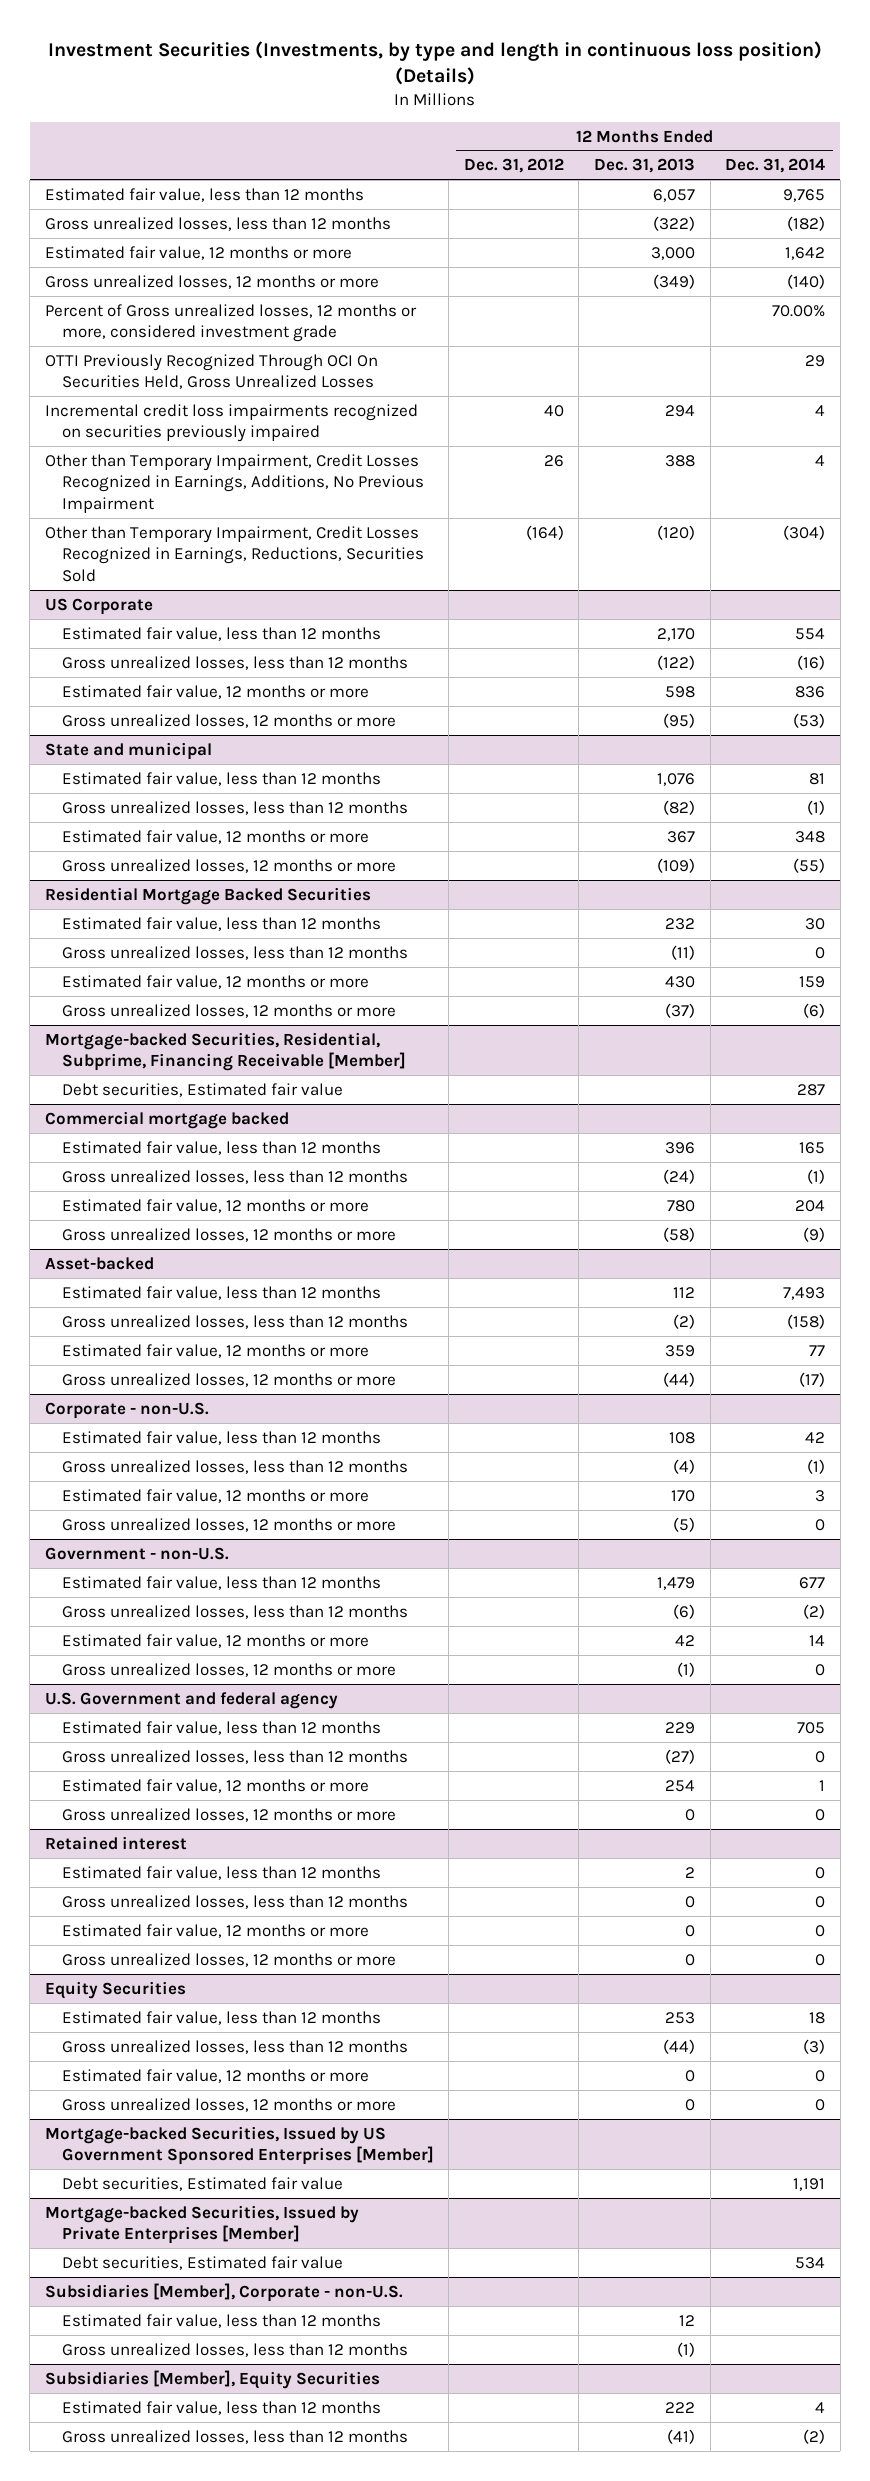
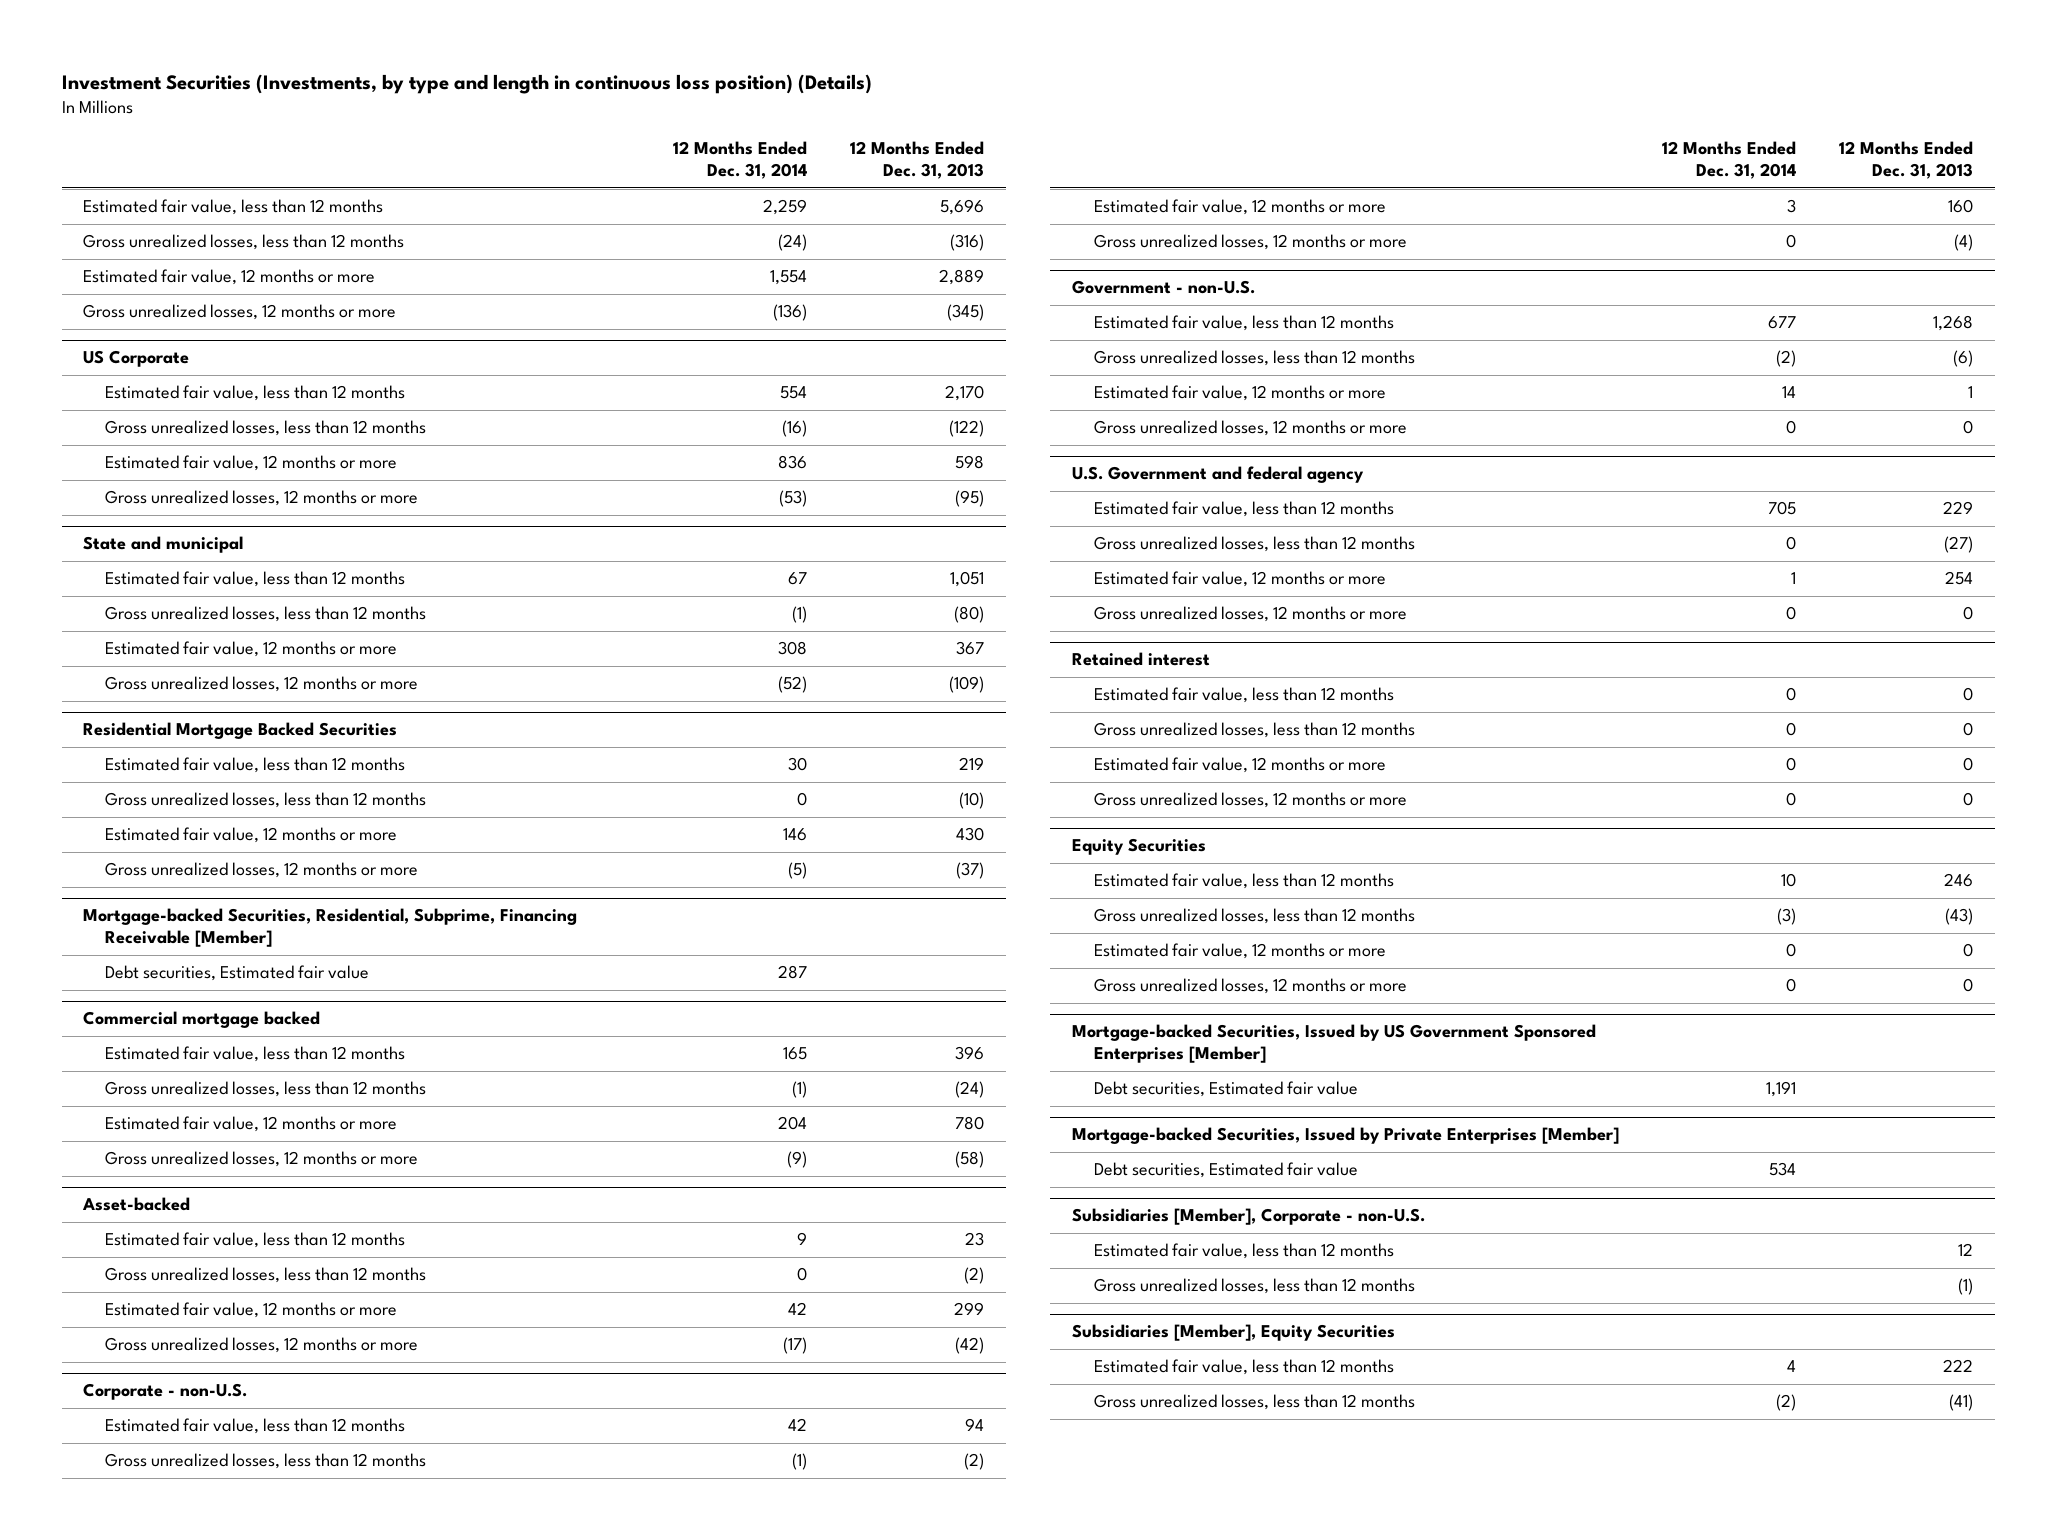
- | 12 Months Ended Dec. 31, 2012 | 12 Months Ended Dec. 31, 2013 | 12 Months Ended Dec. 31, 2014
+ | 12 Months Ended Dec. 31, 2014 | 12 Months Ended Dec. 31, 2013
- Estimated fair value, less than 12 months | | 6,057 | 9,765
- Gross unrealized losses, less than 12 months | | (322) | (182)
- Estimated fair value, 12 months or more | | 3,000 | 1,642
- Gross unrealized losses, 12 months or more | | (349) | (140)
- Percent of Gross unrealized losses, 12 months or more, considered investment grade | | | 70.00%
- OTTI Previously Recognized Through OCI On Securities Held, Gross Unrealized Losses | | | 29
- Incremental credit loss impairments recognized on securities previously impaired | 40 | 294 | 4
- Other than Temporary Impairment, Credit Losses Recognized in Earnings, Additions, No Previous Impairment | 26 | 388 | 4
- Other than Temporary Impairment, Credit Losses Recognized in Earnings, Reductions, Securities Sold | (164) | (120) | (304)
+ Estimated fair value, less than 12 months | 2,259 | 5,696
+ Gross unrealized losses, less than 12 months | (24) | (316)
+ Estimated fair value, 12 months or more | 1,554 | 2,889
+ Gross unrealized losses, 12 months or more | (136) | (345)
@ State and municipal
- Estimated fair value, less than 12 months | | 1,076 | 81
- Gross unrealized losses, less than 12 months | | (82) | (1)
- Estimated fair value, 12 months or more | | 367 | 348
- Gross unrealized losses, 12 months or more | | (109) | (55)
+ Estimated fair value, less than 12 months | 67 | 1,051
+ Gross unrealized losses, less than 12 months | (1) | (80)
+ Estimated fair value, 12 months or more | 308 | 367
+ Gross unrealized losses, 12 months or more | (52) | (109)
@ Residential Mortgage Backed Securities
- Estimated fair value, less than 12 months | | 232 | 30
- Gross unrealized losses, less than 12 months | | (11) | 0
- Estimated fair value, 12 months or more | | 430 | 159
- Gross unrealized losses, 12 months or more | | (37) | (6)
+ Estimated fair value, less than 12 months | 30 | 219
+ Gross unrealized losses, less than 12 months | 0 | (10)
+ Estimated fair value, 12 months or more | 146 | 430
+ Gross unrealized losses, 12 months or more | (5) | (37)
@ Asset-backed
- Estimated fair value, less than 12 months | | 112 | 7,493
- Gross unrealized losses, less than 12 months | | (2) | (158)
- Estimated fair value, 12 months or more | | 359 | 77
- Gross unrealized losses, 12 months or more | | (44) | (17)
+ Estimated fair value, less than 12 months | 9 | 23
+ Gross unrealized losses, less than 12 months | 0 | (2)
+ Estimated fair value, 12 months or more | 42 | 299
+ Gross unrealized losses, 12 months or more | (17) | (42)
@ Corporate - non-U.S.
- Estimated fair value, less than 12 months | | 108 | 42
- Gross unrealized losses, less than 12 months | | (4) | (1)
- Estimated fair value, 12 months or more | | 170 | 3
- Gross unrealized losses, 12 months or more | | (5) | 0
+ Estimated fair value, less than 12 months | 42 | 94
+ Gross unrealized losses, less than 12 months | (1) | (2)
+ Estimated fair value, 12 months or more | 3 | 160
+ Gross unrealized losses, 12 months or more | 0 | (4)
@ Government - non-U.S.
- Estimated fair value, less than 12 months | | 1,479 | 677
+ Estimated fair value, less than 12 months | 677 | 1,268
- Estimated fair value, 12 months or more | | 42 | 14
- Gross unrealized losses, 12 months or more | | (1) | 0
+ Estimated fair value, 12 months or more | 14 | 1
+ Gross unrealized losses, 12 months or more | 0 | 0
@ Retained interest
- Estimated fair value, less than 12 months | | 2 | 0
+ Estimated fair value, less than 12 months | 0 | 0
@ Equity Securities
- Estimated fair value, less than 12 months | | 253 | 18
- Gross unrealized losses, less than 12 months | | (44) | (3)
+ Estimated fair value, less than 12 months | 10 | 246
+ Gross unrealized losses, less than 12 months | (3) | (43)

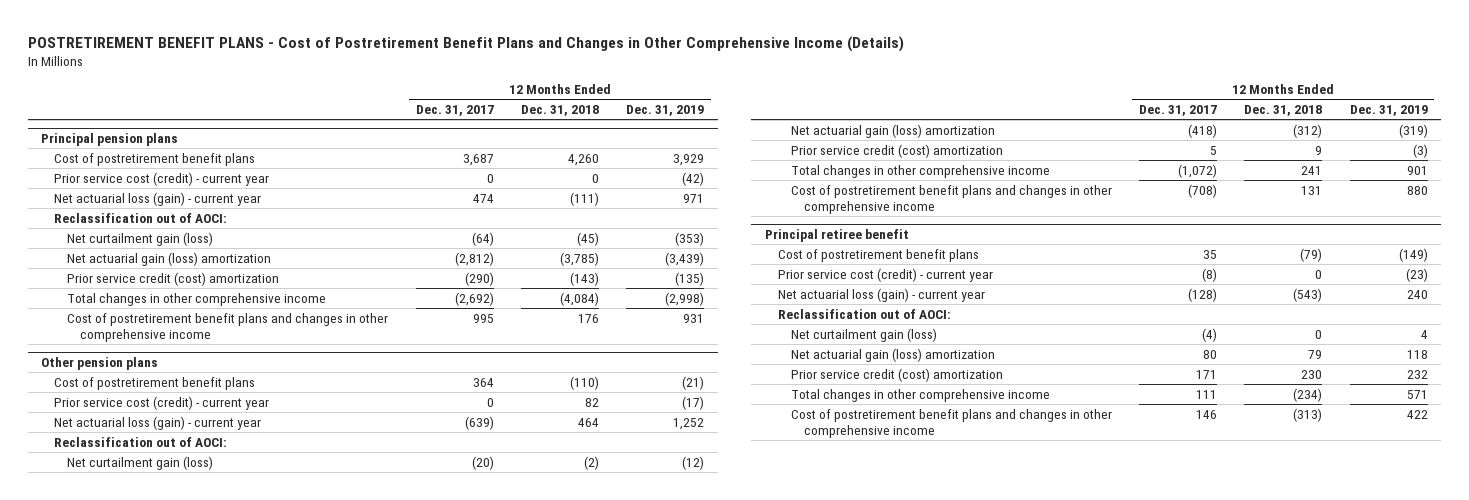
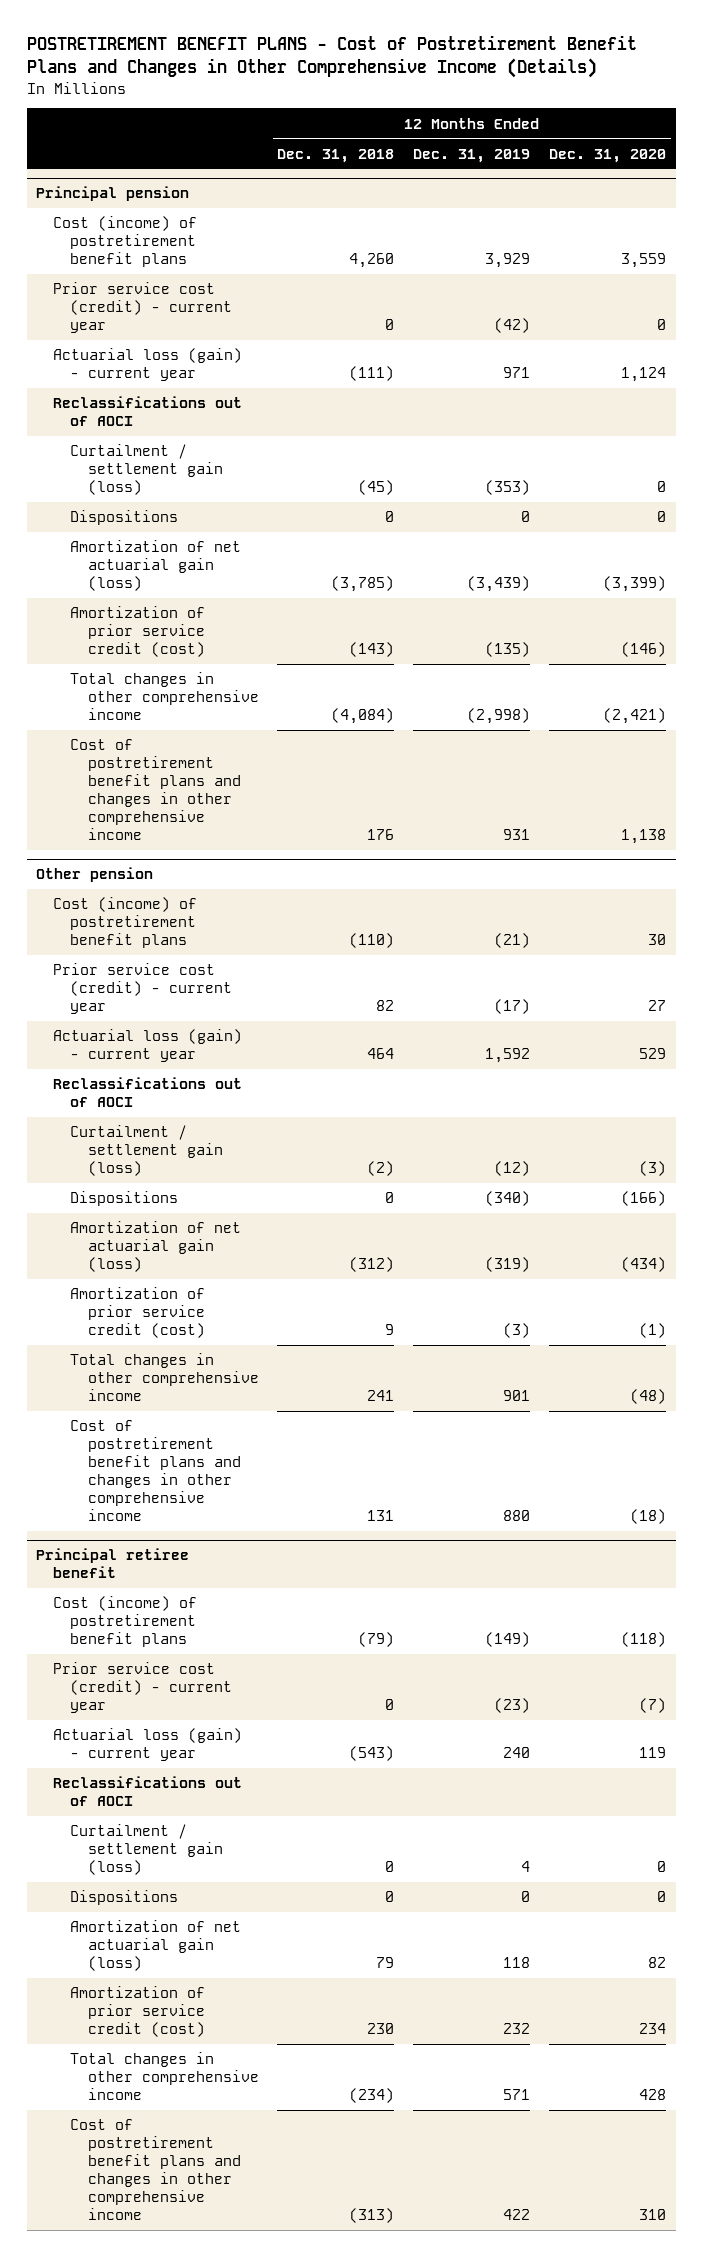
- | 12 Months Ended Dec. 31, 2017 | 12 Months Ended Dec. 31, 2018 | 12 Months Ended Dec. 31, 2019
+ | 12 Months Ended Dec. 31, 2018 | 12 Months Ended Dec. 31, 2019 | 12 Months Ended Dec. 31, 2020
- Principal pension plans
- Cost of postretirement benefit plans | 3,687 | 4,260 | 3,929
+ Principal pension
+ Cost (income) of postretirement benefit plans | 4,260 | 3,929 | 3,559
- Net actuarial loss (gain) - current year | 474 | (111) | 971
- Reclassification out of AOCI:
- Net curtailment gain (loss) | (64) | (45) | (353)
- Net actuarial gain (loss) amortization | (2,812) | (3,785) | (3,439)
- Prior service credit (cost) amortization | (290) | (143) | (135)
+ Actuarial loss (gain) - current year | (111) | 971 | 1,124
+ Reclassifications out of AOCI
+ Curtailment / settlement gain (loss) | (45) | (353) | 0
+ Dispositions | 0 | 0 | 0
+ Amortization of net actuarial gain (loss) | (3,785) | (3,439) | (3,399)
+ Amortization of prior service credit (cost) | (143) | (135) | (146)
- Other pension plans
- Cost of postretirement benefit plans | 364 | (110) | (21)
+ Other pension
+ Cost (income) of postretirement benefit plans | (110) | (21) | 30
- Net actuarial loss (gain) - current year | (639) | 464 | 1,252
- Reclassification out of AOCI:
- Net curtailment gain (loss) | (20) | (2) | (12)
- Net actuarial gain (loss) amortization | (418) | (312) | (319)
- Prior service credit (cost) amortization | 5 | 9 | (3)
+ Actuarial loss (gain) - current year | 464 | 1,592 | 529
+ Reclassifications out of AOCI
+ Curtailment / settlement gain (loss) | (2) | (12) | (3)
+ Dispositions | 0 | (340) | (166)
+ Amortization of net actuarial gain (loss) | (312) | (319) | (434)
+ Amortization of prior service credit (cost) | 9 | (3) | (1)
@ Principal retiree benefit
- Cost of postretirement benefit plans | 35 | (79) | (149)
+ Cost (income) of postretirement benefit plans | (79) | (149) | (118)
- Net actuarial loss (gain) - current year | (128) | (543) | 240
- Reclassification out of AOCI:
- Net curtailment gain (loss) | (4) | 0 | 4
- Net actuarial gain (loss) amortization | 80 | 79 | 118
- Prior service credit (cost) amortization | 171 | 230 | 232
+ Actuarial loss (gain) - current year | (543) | 240 | 119
+ Reclassifications out of AOCI
+ Curtailment / settlement gain (loss) | 0 | 4 | 0
+ Dispositions | 0 | 0 | 0
+ Amortization of net actuarial gain (loss) | 79 | 118 | 82
+ Amortization of prior service credit (cost) | 230 | 232 | 234

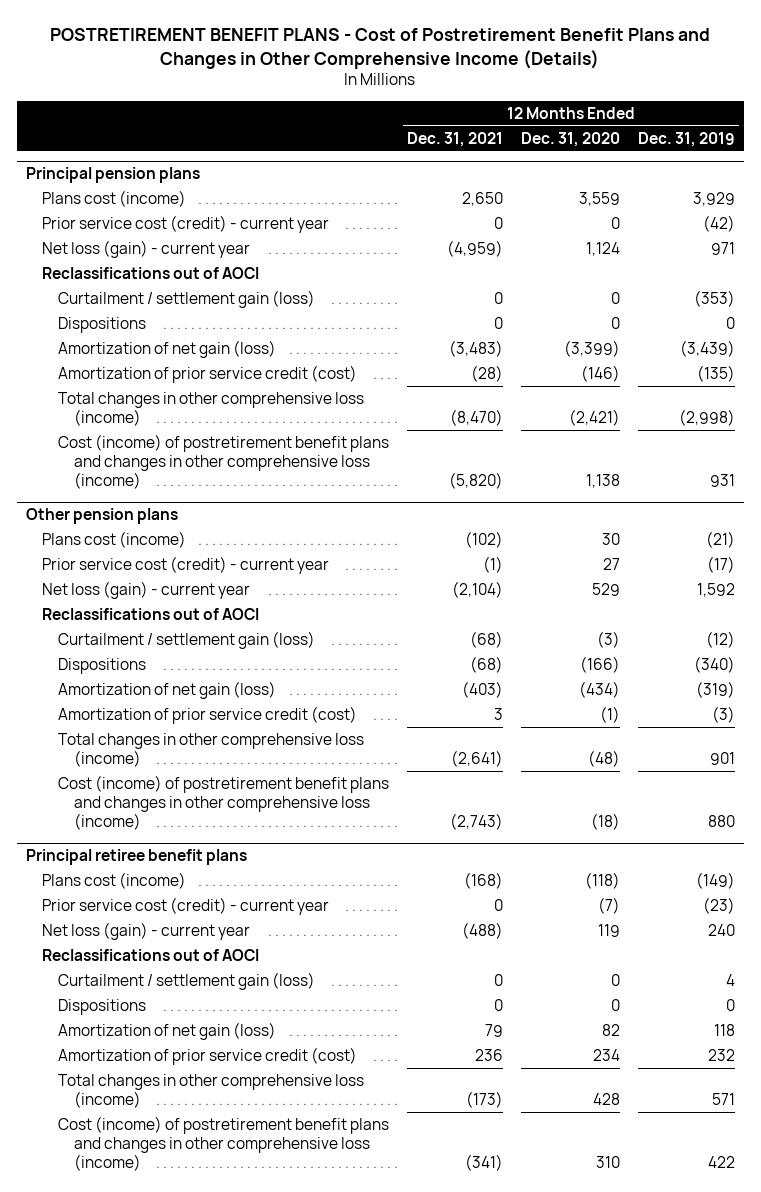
- | 12 Months Ended Dec. 31, 2018 | 12 Months Ended Dec. 31, 2019 | 12 Months Ended Dec. 31, 2020
+ | 12 Months Ended Dec. 31, 2021 | 12 Months Ended Dec. 31, 2020 | 12 Months Ended Dec. 31, 2019
- Principal pension
- Cost (income) of postretirement benefit plans | 4,260 | 3,929 | 3,559
+ Principal pension plans
+ Plans cost (income) | 2,650 | 3,559 | 3,929
- Actuarial loss (gain) - current year | (111) | 971 | 1,124
+ Net loss (gain) - current year | (4,959) | 1,124 | 971
- Amortization of net actuarial gain (loss) | (3,785) | (3,439) | (3,399)
+ Amortization of net gain (loss) | (3,483) | (3,399) | (3,439)
- Total changes in other comprehensive income | (4,084) | (2,998) | (2,421)
- Cost of postretirement benefit plans and changes in other comprehensive income | 176 | 931 | 1,138
- Other pension
- Cost (income) of postretirement benefit plans | (110) | (21) | 30
+ Total changes in other comprehensive loss (income) | (8,470) | (2,421) | (2,998)
+ Cost (income) of postretirement benefit plans and changes in other comprehensive loss (income) | (5,820) | 1,138 | 931
+ Other pension plans
+ Plans cost (income) | (102) | 30 | (21)
- Actuarial loss (gain) - current year | 464 | 1,592 | 529
+ Net loss (gain) - current year | (2,104) | 529 | 1,592
- Amortization of net actuarial gain (loss) | (312) | (319) | (434)
+ Amortization of net gain (loss) | (403) | (434) | (319)
- Total changes in other comprehensive income | 241 | 901 | (48)
- Cost of postretirement benefit plans and changes in other comprehensive income | 131 | 880 | (18)
- Principal retiree benefit
- Cost (income) of postretirement benefit plans | (79) | (149) | (118)
+ Total changes in other comprehensive loss (income) | (2,641) | (48) | 901
+ Cost (income) of postretirement benefit plans and changes in other comprehensive loss (income) | (2,743) | (18) | 880
+ Principal retiree benefit plans
+ Plans cost (income) | (168) | (118) | (149)
- Actuarial loss (gain) - current year | (543) | 240 | 119
+ Net loss (gain) - current year | (488) | 119 | 240
- Amortization of net actuarial gain (loss) | 79 | 118 | 82
+ Amortization of net gain (loss) | 79 | 82 | 118
- Total changes in other comprehensive income | (234) | 571 | 428
- Cost of postretirement benefit plans and changes in other comprehensive income | (313) | 422 | 310
+ Total changes in other comprehensive loss (income) | (173) | 428 | 571
+ Cost (income) of postretirement benefit plans and changes in other comprehensive loss (income) | (341) | 310 | 422

